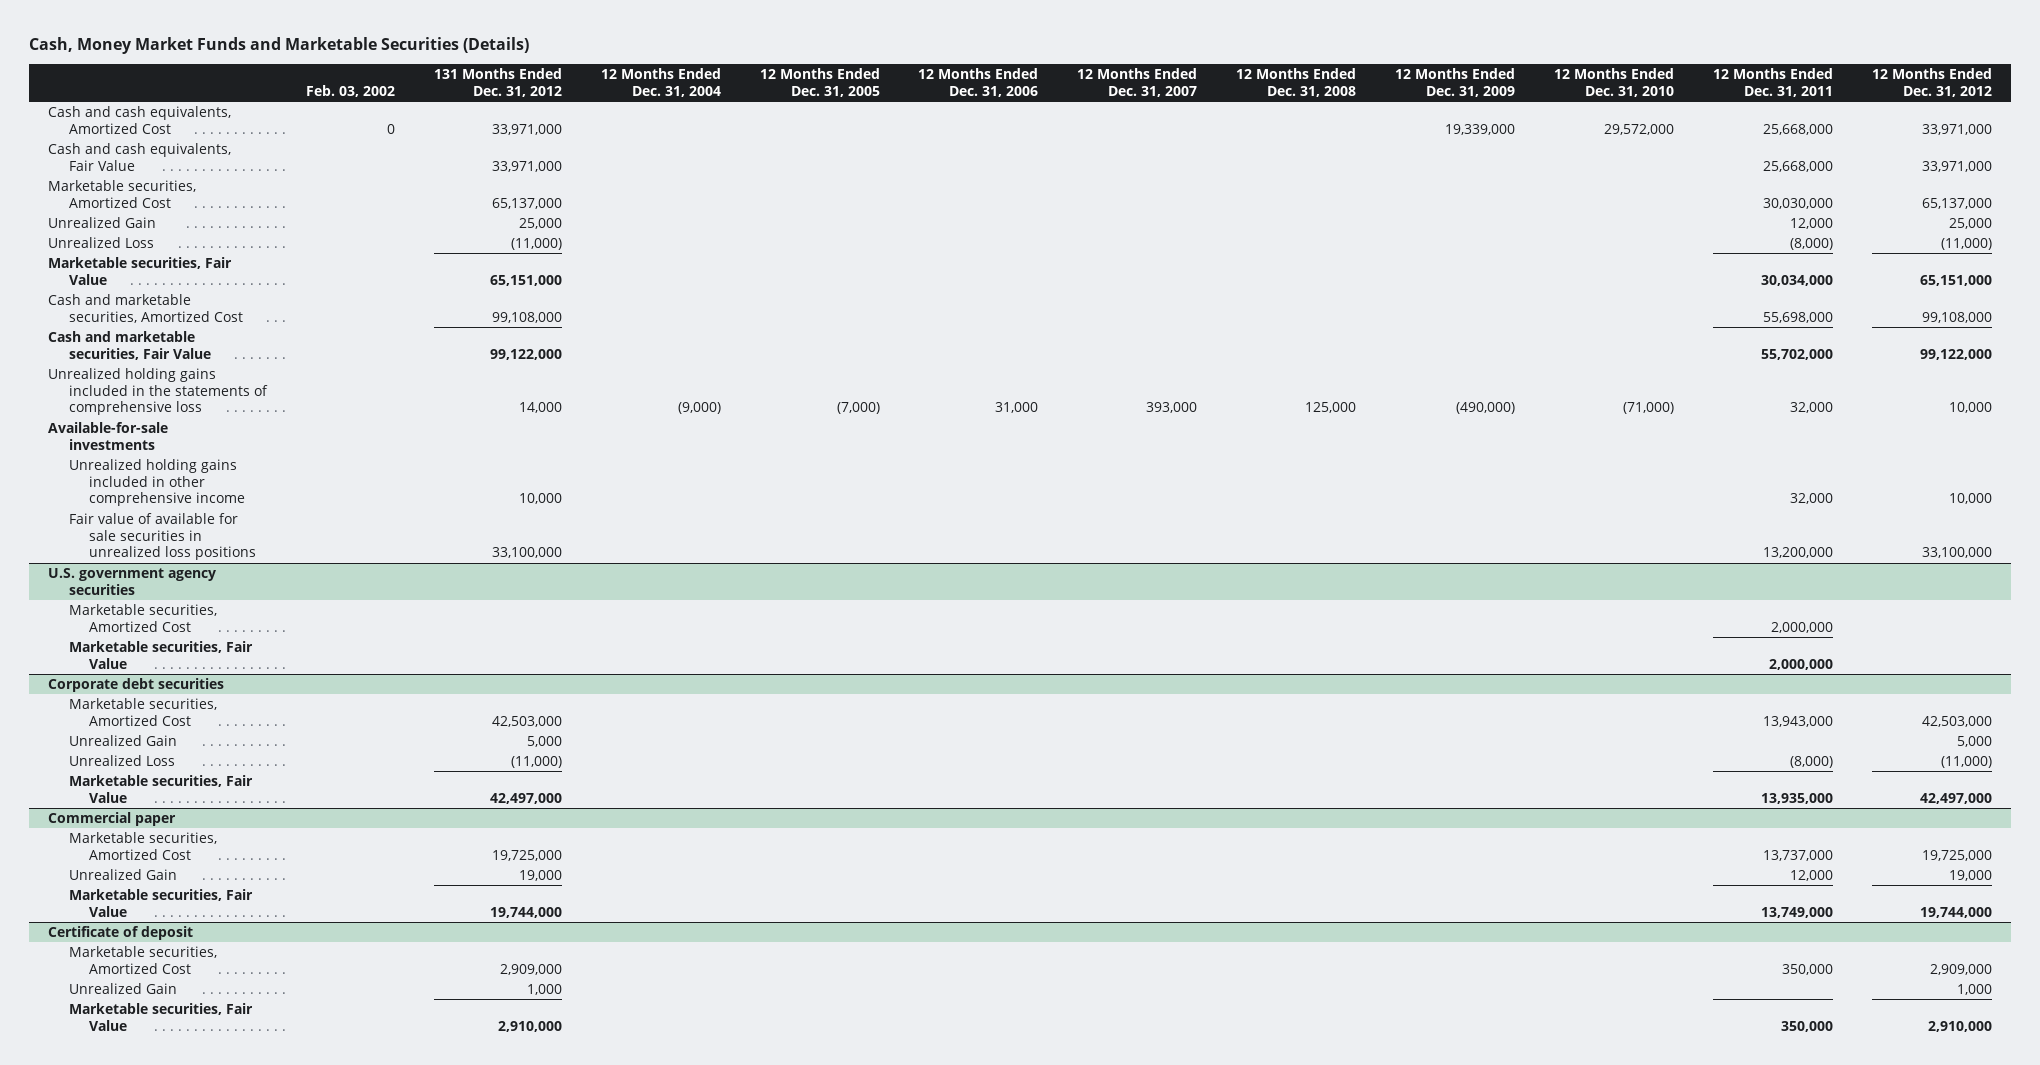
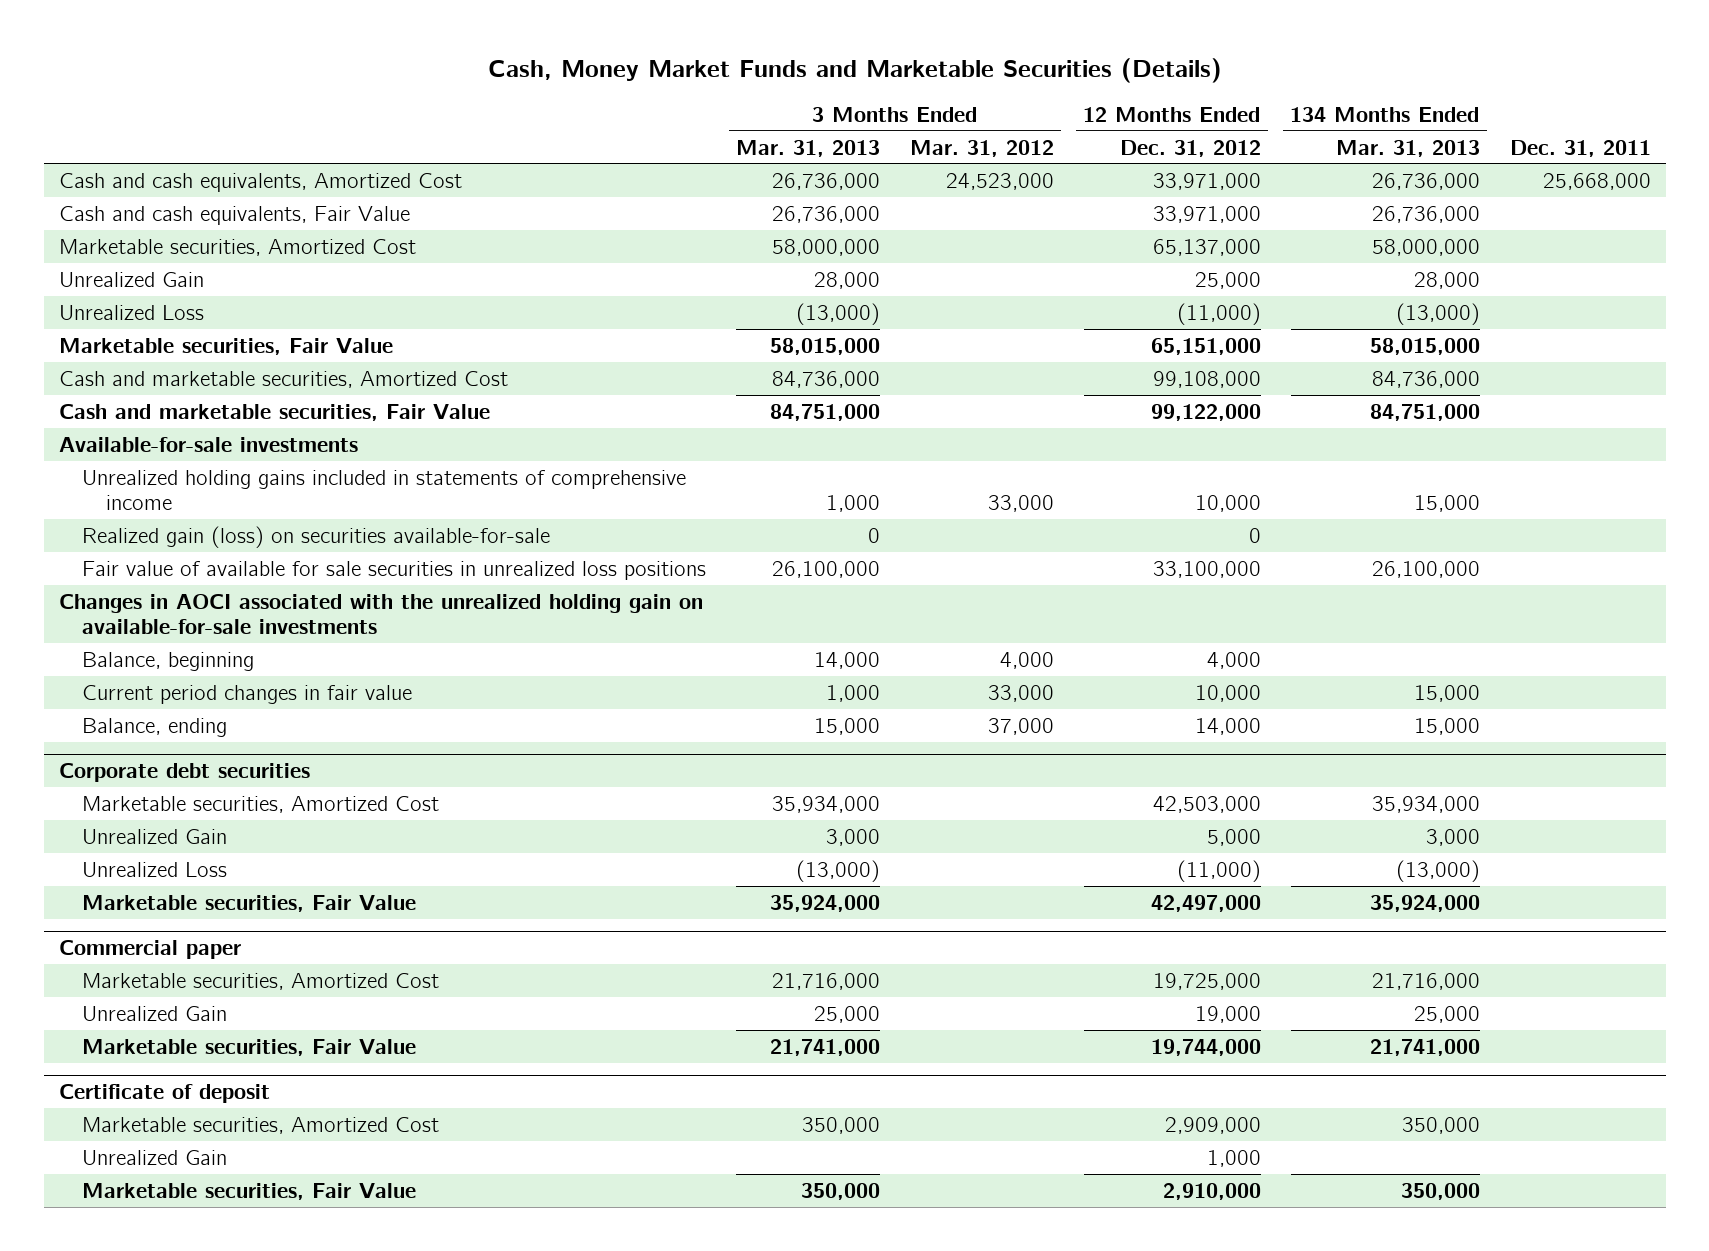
- | Feb. 03, 2002 | 131 Months Ended Dec. 31, 2012 | 12 Months Ended Dec. 31, 2004 | 12 Months Ended Dec. 31, 2005 | 12 Months Ended Dec. 31, 2006 | 12 Months Ended Dec. 31, 2007 | 12 Months Ended Dec. 31, 2008 | 12 Months Ended Dec. 31, 2009 | 12 Months Ended Dec. 31, 2010 | 12 Months Ended Dec. 31, 2011 | 12 Months Ended Dec. 31, 2012
+ | 3 Months Ended Mar. 31, 2013 | 3 Months Ended Mar. 31, 2012 | 12 Months Ended Dec. 31, 2012 | 134 Months Ended Mar. 31, 2013 | Dec. 31, 2011
- Unrealized holding gains included in the statements of comprehensive loss | | 14,000 | (9,000) | (7,000) | 31,000 | 393,000 | 125,000 | (490,000) | (71,000) | 32,000 | 10,000
- Unrealized holding gains included in other comprehensive income | | 10,000 | | | | | | | | 32,000 | 10,000
+ Unrealized holding gains included in statements of comprehensive income | 1,000 | 33,000 | 10,000 | 15,000 |
+ Realized gain (loss) on securities available-for-sale | 0 | | 0 | |
- U.S. government agency securities
- Marketable securities, Amortized Cost | | | | | | | | | | 2,000,000 |
- Marketable securities, Fair Value | | | | | | | | | | 2,000,000 |
+ Changes in AOCI associated with the unrealized holding gain on available-for-sale investments
+ Balance, beginning | 14,000 | 4,000 | 4,000 | |
+ Current period changes in fair value | 1,000 | 33,000 | 10,000 | 15,000 |
+ Balance, ending | 15,000 | 37,000 | 14,000 | 15,000 |

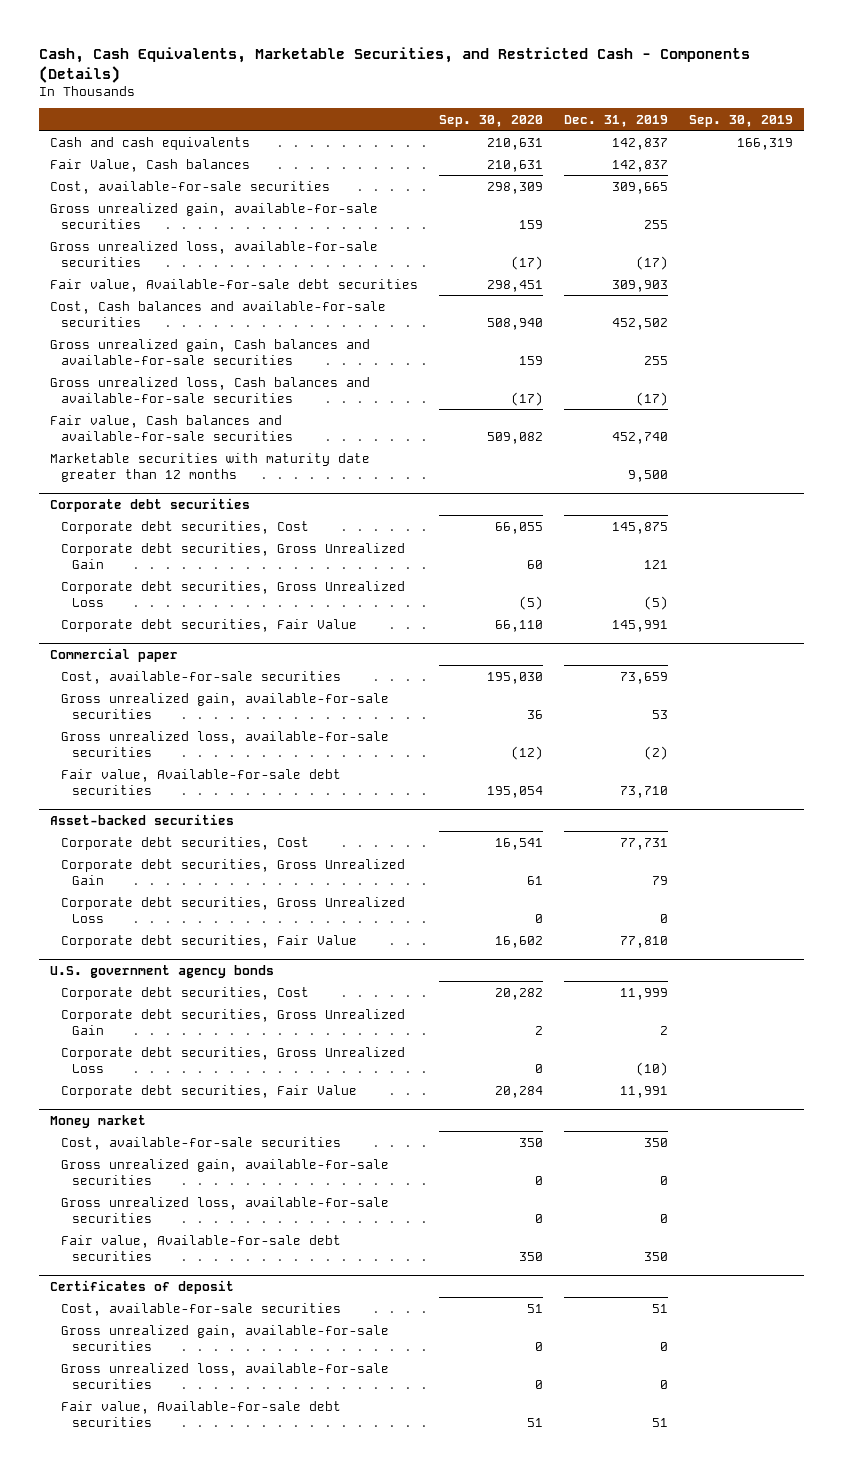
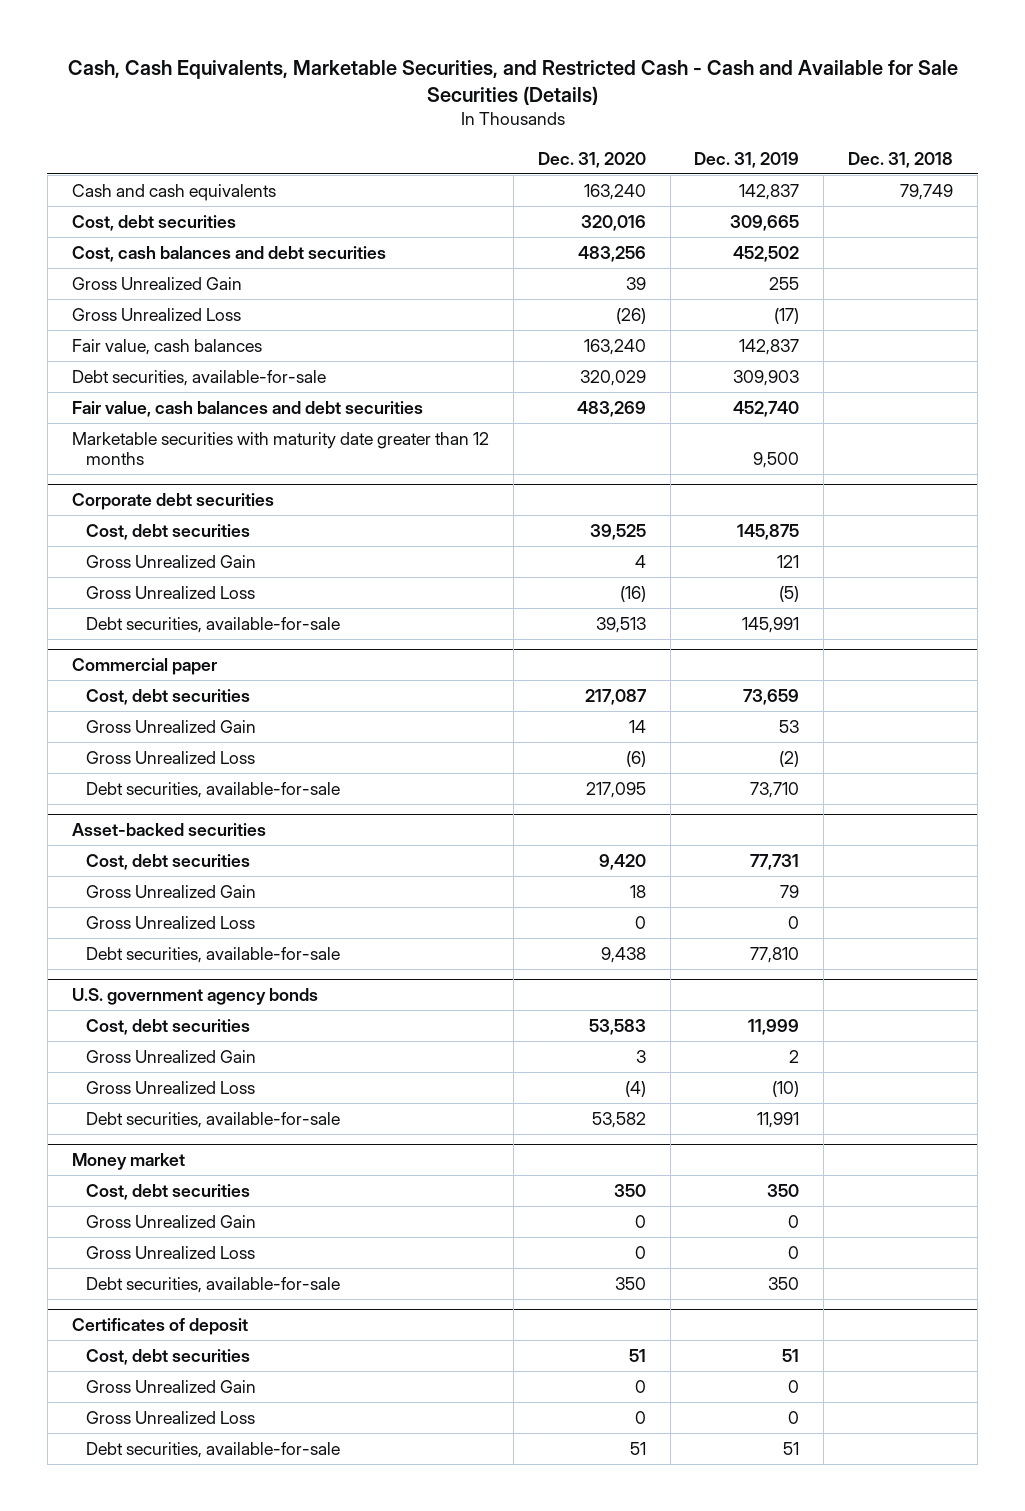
- Cash, Cash Equivalents, Marketable Securities, and Restricted Cash - Components (Details)
+ Cash, Cash Equivalents, Marketable Securities, and Restricted Cash - Cash and Available for Sale Securities (Details)
- | Sep. 30, 2020 | Dec. 31, 2019 | Sep. 30, 2019
+ | Dec. 31, 2020 | Dec. 31, 2019 | Dec. 31, 2018
- Fair Value, Cash balances | 210,631 | 142,837 |
- Cost, available-for-sale securities | 298,309 | 309,665 |
- Gross unrealized gain, available-for-sale securities | 159 | 255 |
- Gross unrealized loss, available-for-sale securities | (17) | (17) |
- Fair value, Available-for-sale debt securities | 298,451 | 309,903 |
- Cost, Cash balances and available-for-sale securities | 508,940 | 452,502 |
- Gross unrealized gain, Cash balances and available-for-sale securities | 159 | 255 |
- Gross unrealized loss, Cash balances and available-for-sale securities | (17) | (17) |
- Fair value, Cash balances and available-for-sale securities | 509,082 | 452,740 |
+ Cost, debt securities | 320,016 | 309,665 |
+ Cost, cash balances and debt securities | 483,256 | 452,502 |
+ Gross Unrealized Gain | 39 | 255 |
+ Gross Unrealized Loss | (26) | (17) |
+ Fair value, cash balances | 163,240 | 142,837 |
+ Debt securities, available-for-sale | 320,029 | 309,903 |
+ Fair value, cash balances and debt securities | 483,269 | 452,740 |
@ Corporate debt securities
- Corporate debt securities, Cost | 66,055 | 145,875 |
- Corporate debt securities, Gross Unrealized Gain | 60 | 121 |
- Corporate debt securities, Gross Unrealized Loss | (5) | (5) |
- Corporate debt securities, Fair Value | 66,110 | 145,991 |
+ Cost, debt securities | 39,525 | 145,875 |
+ Gross Unrealized Gain | 4 | 121 |
+ Gross Unrealized Loss | (16) | (5) |
+ Debt securities, available-for-sale | 39,513 | 145,991 |
@ Commercial paper
- Cost, available-for-sale securities | 195,030 | 73,659 |
- Gross unrealized gain, available-for-sale securities | 36 | 53 |
- Gross unrealized loss, available-for-sale securities | (12) | (2) |
- Fair value, Available-for-sale debt securities | 195,054 | 73,710 |
+ Cost, debt securities | 217,087 | 73,659 |
+ Gross Unrealized Gain | 14 | 53 |
+ Gross Unrealized Loss | (6) | (2) |
+ Debt securities, available-for-sale | 217,095 | 73,710 |
@ Asset-backed securities
- Corporate debt securities, Cost | 16,541 | 77,731 |
- Corporate debt securities, Gross Unrealized Gain | 61 | 79 |
- Corporate debt securities, Gross Unrealized Loss | 0 | 0 |
- Corporate debt securities, Fair Value | 16,602 | 77,810 |
+ Cost, debt securities | 9,420 | 77,731 |
+ Gross Unrealized Gain | 18 | 79 |
+ Gross Unrealized Loss | 0 | 0 |
+ Debt securities, available-for-sale | 9,438 | 77,810 |
@ U.S. government agency bonds
- Corporate debt securities, Cost | 20,282 | 11,999 |
- Corporate debt securities, Gross Unrealized Gain | 2 | 2 |
- Corporate debt securities, Gross Unrealized Loss | 0 | (10) |
- Corporate debt securities, Fair Value | 20,284 | 11,991 |
+ Cost, debt securities | 53,583 | 11,999 |
+ Gross Unrealized Gain | 3 | 2 |
+ Gross Unrealized Loss | (4) | (10) |
+ Debt securities, available-for-sale | 53,582 | 11,991 |
@ Money market
- Cost, available-for-sale securities | 350 | 350 |
- Gross unrealized gain, available-for-sale securities | 0 | 0 |
- Gross unrealized loss, available-for-sale securities | 0 | 0 |
- Fair value, Available-for-sale debt securities | 350 | 350 |
+ Cost, debt securities | 350 | 350 |
+ Gross Unrealized Gain | 0 | 0 |
+ Gross Unrealized Loss | 0 | 0 |
+ Debt securities, available-for-sale | 350 | 350 |
@ Certificates of deposit
- Cost, available-for-sale securities | 51 | 51 |
- Gross unrealized gain, available-for-sale securities | 0 | 0 |
- Gross unrealized loss, available-for-sale securities | 0 | 0 |
- Fair value, Available-for-sale debt securities | 51 | 51 |
+ Cost, debt securities | 51 | 51 |
+ Gross Unrealized Gain | 0 | 0 |
+ Gross Unrealized Loss | 0 | 0 |
+ Debt securities, available-for-sale | 51 | 51 |

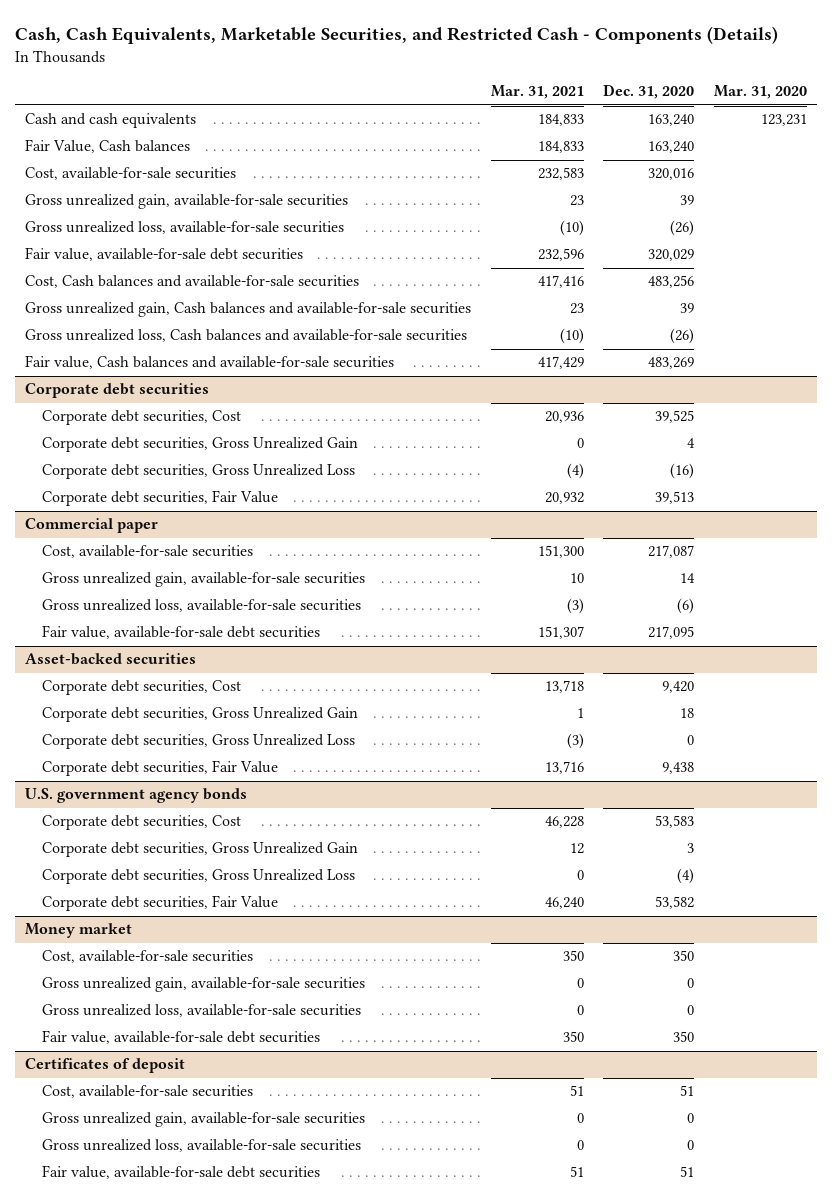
- Cash, Cash Equivalents, Marketable Securities, and Restricted Cash - Cash and Available for Sale Securities (Details)
+ Cash, Cash Equivalents, Marketable Securities, and Restricted Cash - Components (Details)
- | Dec. 31, 2020 | Dec. 31, 2019 | Dec. 31, 2018
+ | Mar. 31, 2021 | Dec. 31, 2020 | Mar. 31, 2020
- Cost, debt securities | 320,016 | 309,665 |
- Cost, cash balances and debt securities | 483,256 | 452,502 |
- Gross Unrealized Gain | 39 | 255 |
- Gross Unrealized Loss | (26) | (17) |
- Fair value, cash balances | 163,240 | 142,837 |
- Debt securities, available-for-sale | 320,029 | 309,903 |
- Fair value, cash balances and debt securities | 483,269 | 452,740 |
- Marketable securities with maturity date greater than 12 months | | 9,500 |
+ Fair Value, Cash balances | 184,833 | 163,240 |
+ Cost, available-for-sale securities | 232,583 | 320,016 |
+ Gross unrealized gain, available-for-sale securities | 23 | 39 |
+ Gross unrealized loss, available-for-sale securities | (10) | (26) |
+ Fair value, available-for-sale debt securities | 232,596 | 320,029 |
+ Cost, Cash balances and available-for-sale securities | 417,416 | 483,256 |
+ Gross unrealized gain, Cash balances and available-for-sale securities | 23 | 39 |
+ Gross unrealized loss, Cash balances and available-for-sale securities | (10) | (26) |
+ Fair value, Cash balances and available-for-sale securities | 417,429 | 483,269 |
@ Corporate debt securities
- Cost, debt securities | 39,525 | 145,875 |
- Gross Unrealized Gain | 4 | 121 |
- Gross Unrealized Loss | (16) | (5) |
- Debt securities, available-for-sale | 39,513 | 145,991 |
+ Corporate debt securities, Cost | 20,936 | 39,525 |
+ Corporate debt securities, Gross Unrealized Gain | 0 | 4 |
+ Corporate debt securities, Gross Unrealized Loss | (4) | (16) |
+ Corporate debt securities, Fair Value | 20,932 | 39,513 |
@ Commercial paper
- Cost, debt securities | 217,087 | 73,659 |
- Gross Unrealized Gain | 14 | 53 |
- Gross Unrealized Loss | (6) | (2) |
- Debt securities, available-for-sale | 217,095 | 73,710 |
+ Cost, available-for-sale securities | 151,300 | 217,087 |
+ Gross unrealized gain, available-for-sale securities | 10 | 14 |
+ Gross unrealized loss, available-for-sale securities | (3) | (6) |
+ Fair value, available-for-sale debt securities | 151,307 | 217,095 |
@ Asset-backed securities
- Cost, debt securities | 9,420 | 77,731 |
- Gross Unrealized Gain | 18 | 79 |
- Gross Unrealized Loss | 0 | 0 |
- Debt securities, available-for-sale | 9,438 | 77,810 |
+ Corporate debt securities, Cost | 13,718 | 9,420 |
+ Corporate debt securities, Gross Unrealized Gain | 1 | 18 |
+ Corporate debt securities, Gross Unrealized Loss | (3) | 0 |
+ Corporate debt securities, Fair Value | 13,716 | 9,438 |
@ U.S. government agency bonds
- Cost, debt securities | 53,583 | 11,999 |
- Gross Unrealized Gain | 3 | 2 |
- Gross Unrealized Loss | (4) | (10) |
- Debt securities, available-for-sale | 53,582 | 11,991 |
+ Corporate debt securities, Cost | 46,228 | 53,583 |
+ Corporate debt securities, Gross Unrealized Gain | 12 | 3 |
+ Corporate debt securities, Gross Unrealized Loss | 0 | (4) |
+ Corporate debt securities, Fair Value | 46,240 | 53,582 |
@ Money market
- Cost, debt securities | 350 | 350 |
- Gross Unrealized Gain | 0 | 0 |
- Gross Unrealized Loss | 0 | 0 |
- Debt securities, available-for-sale | 350 | 350 |
+ Cost, available-for-sale securities | 350 | 350 |
+ Gross unrealized gain, available-for-sale securities | 0 | 0 |
+ Gross unrealized loss, available-for-sale securities | 0 | 0 |
+ Fair value, available-for-sale debt securities | 350 | 350 |
@ Certificates of deposit
- Cost, debt securities | 51 | 51 |
- Gross Unrealized Gain | 0 | 0 |
- Gross Unrealized Loss | 0 | 0 |
- Debt securities, available-for-sale | 51 | 51 |
+ Cost, available-for-sale securities | 51 | 51 |
+ Gross unrealized gain, available-for-sale securities | 0 | 0 |
+ Gross unrealized loss, available-for-sale securities | 0 | 0 |
+ Fair value, available-for-sale debt securities | 51 | 51 |

